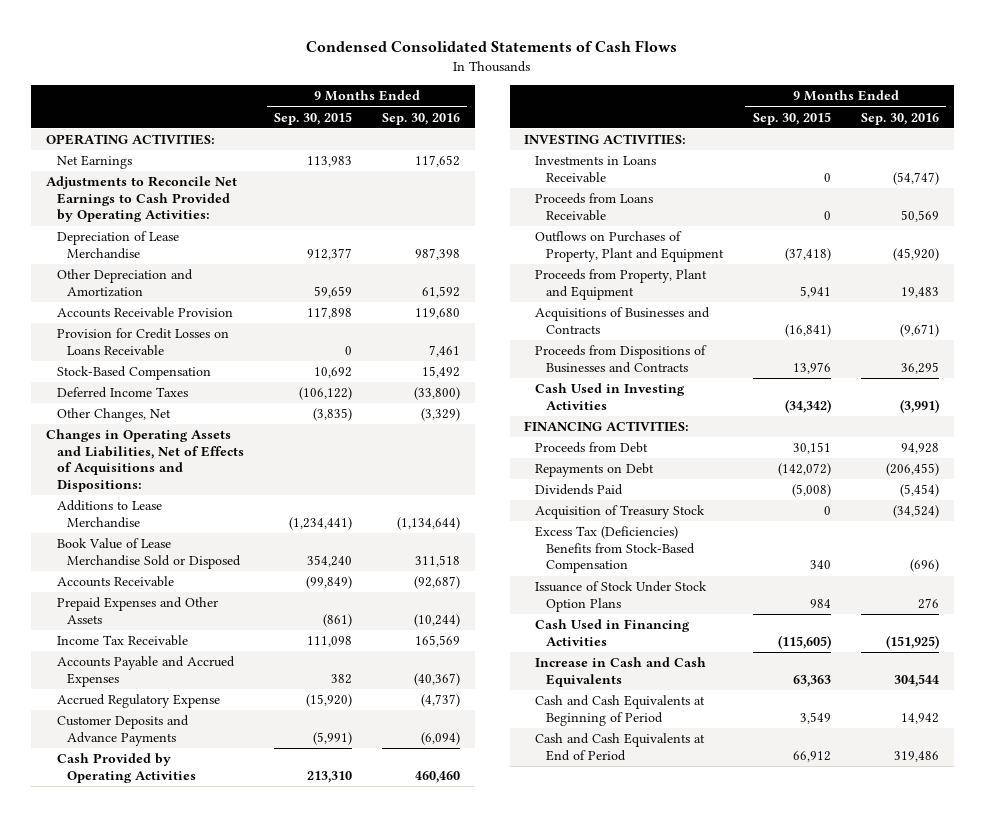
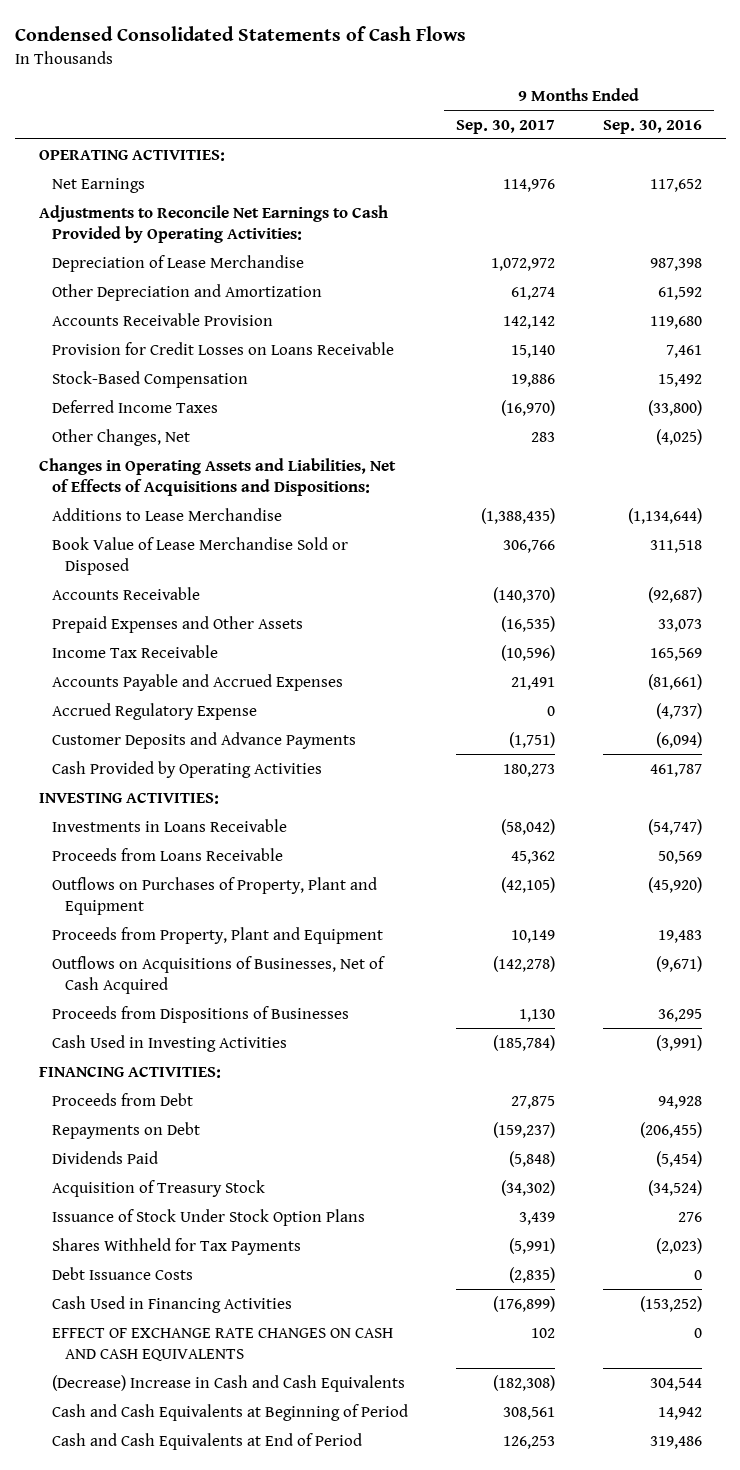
- | 9 Months Ended Sep. 30, 2015 | 9 Months Ended Sep. 30, 2016
+ | 9 Months Ended Sep. 30, 2017 | 9 Months Ended Sep. 30, 2016
- Other Changes, Net | (3,835) | (3,329)
+ Other Changes, Net | 283 | (4,025)
- Prepaid Expenses and Other Assets | (861) | (10,244)
+ Prepaid Expenses and Other Assets | (16,535) | 33,073
- Accounts Payable and Accrued Expenses | 382 | (40,367)
+ Accounts Payable and Accrued Expenses | 21,491 | (81,661)
- Cash Provided by Operating Activities | 213,310 | 460,460
+ Cash Provided by Operating Activities | 180,273 | 461,787
- Acquisitions of Businesses and Contracts | (16,841) | (9,671)
- Proceeds from Dispositions of Businesses and Contracts | 13,976 | 36,295
+ Outflows on Acquisitions of Businesses, Net of Cash Acquired | (142,278) | (9,671)
+ Proceeds from Dispositions of Businesses | 1,130 | 36,295
- Excess Tax (Deficiencies) Benefits from Stock-Based Compensation | 340 | (696)
- Cash Used in Financing Activities | (115,605) | (151,925)
- Increase in Cash and Cash Equivalents | 63,363 | 304,544
+ Shares Withheld for Tax Payments | (5,991) | (2,023)
+ Debt Issuance Costs | (2,835) | 0
+ Cash Used in Financing Activities | (176,899) | (153,252)
+ EFFECT OF EXCHANGE RATE CHANGES ON CASH AND CASH EQUIVALENTS | 102 | 0
+ (Decrease) Increase in Cash and Cash Equivalents | (182,308) | 304,544

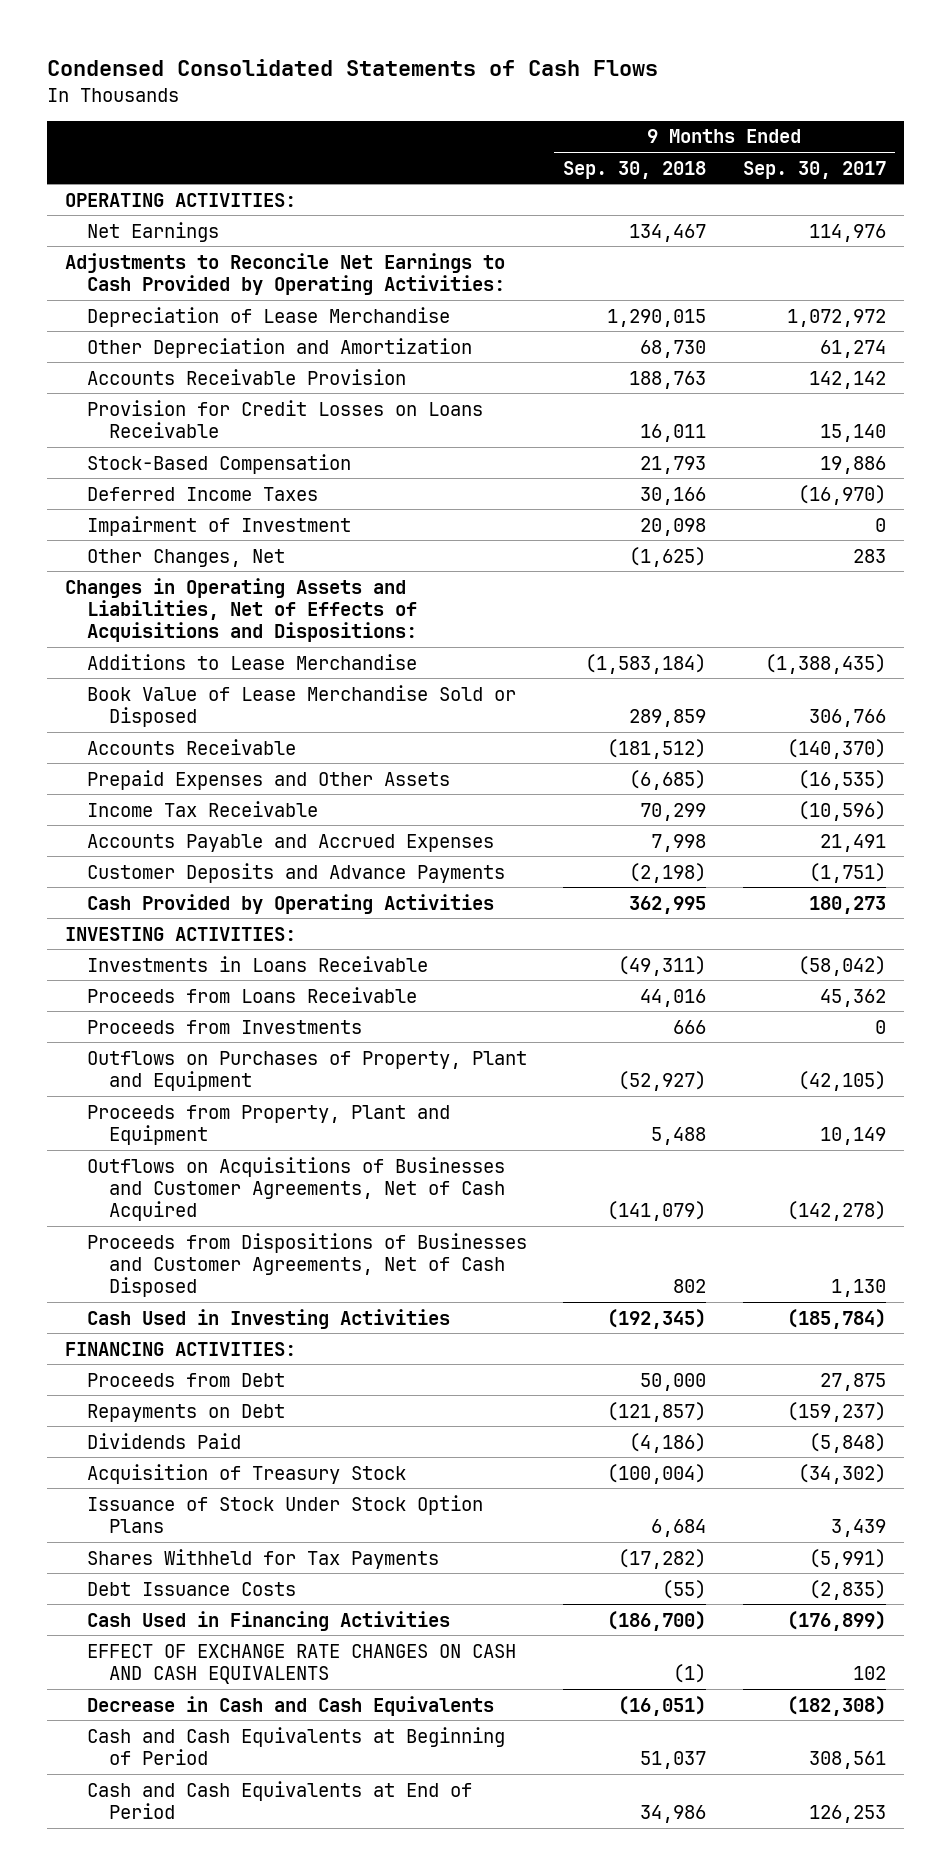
- | 9 Months Ended Sep. 30, 2017 | 9 Months Ended Sep. 30, 2016
+ | 9 Months Ended Sep. 30, 2018 | 9 Months Ended Sep. 30, 2017
+ Impairment of Investment | 20,098 | 0
- Accrued Regulatory Expense | 0 | (4,737)
+ Proceeds from Investments | 666 | 0
- Outflows on Acquisitions of Businesses, Net of Cash Acquired | (142,278) | (9,671)
- Proceeds from Dispositions of Businesses | 1,130 | 36,295
+ Outflows on Acquisitions of Businesses and Customer Agreements, Net of Cash Acquired | (141,079) | (142,278)
+ Proceeds from Dispositions of Businesses and Customer Agreements, Net of Cash Disposed | 802 | 1,130
- (Decrease) Increase in Cash and Cash Equivalents | (182,308) | 304,544
+ Decrease in Cash and Cash Equivalents | (16,051) | (182,308)

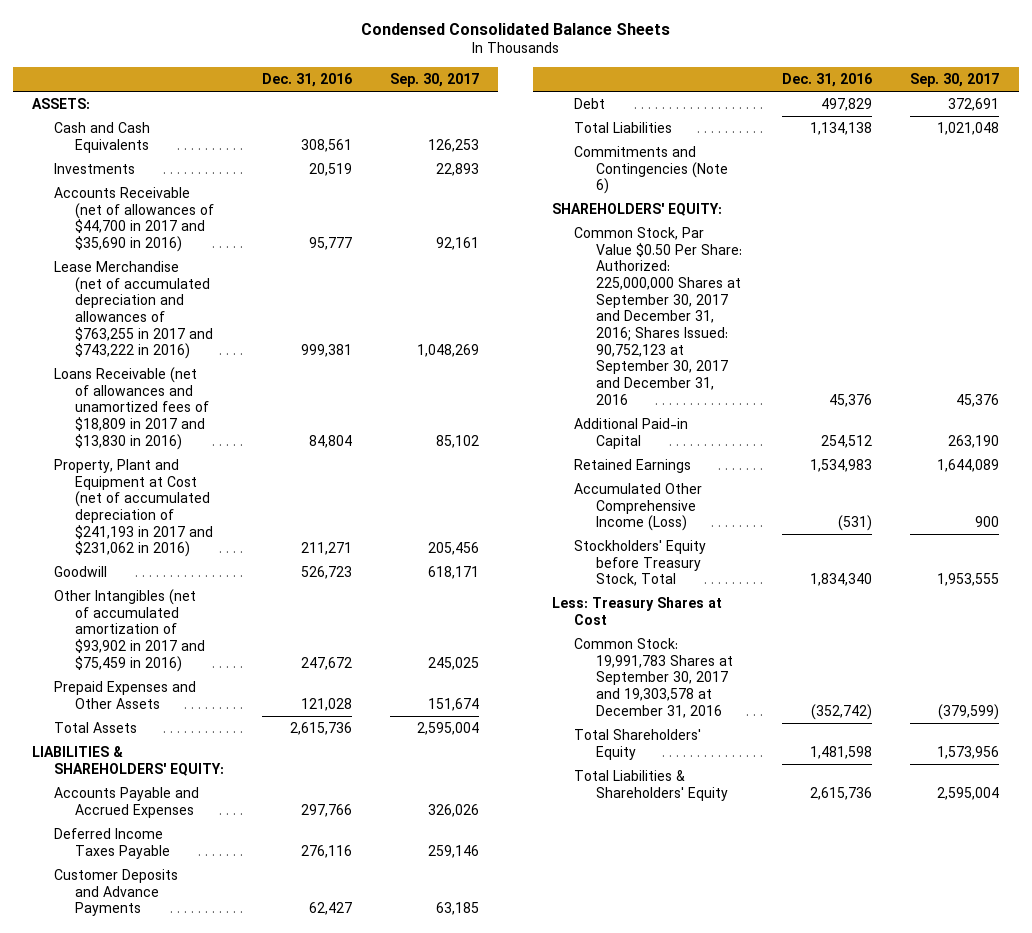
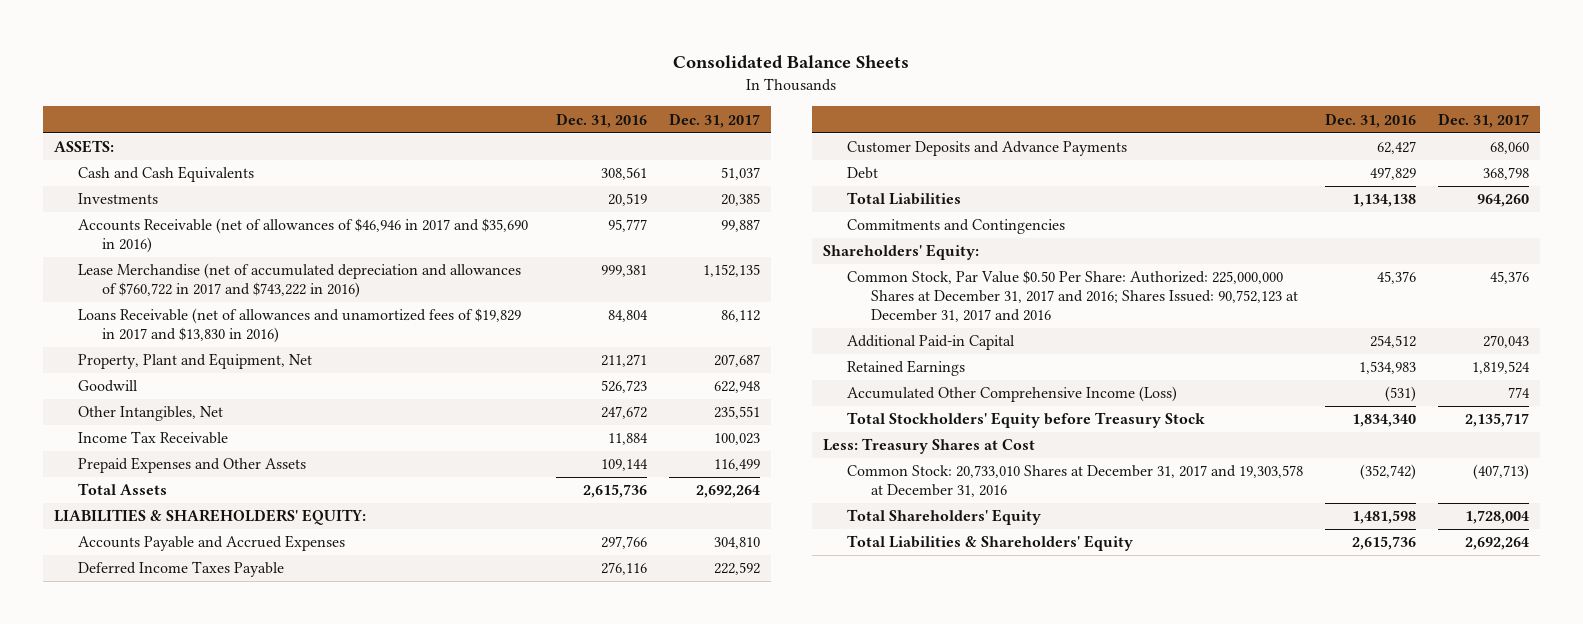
- Condensed Consolidated Balance Sheets
+ Consolidated Balance Sheets
- | Dec. 31, 2016 | Sep. 30, 2017
+ | Dec. 31, 2016 | Dec. 31, 2017
- Accounts Receivable (net of allowances of $44,700 in 2017 and $35,690 in 2016) | 95,777 | 92,161
- Lease Merchandise (net of accumulated depreciation and allowances of $763,255 in 2017 and $743,222 in 2016) | 999,381 | 1,048,269
- Loans Receivable (net of allowances and unamortized fees of $18,809 in 2017 and $13,830 in 2016) | 84,804 | 85,102
- Property, Plant and Equipment at Cost (net of accumulated depreciation of $241,193 in 2017 and $231,062 in 2016) | 211,271 | 205,456
+ Accounts Receivable (net of allowances of $46,946 in 2017 and $35,690 in 2016) | 95,777 | 99,887
+ Lease Merchandise (net of accumulated depreciation and allowances of $760,722 in 2017 and $743,222 in 2016) | 999,381 | 1,152,135
+ Loans Receivable (net of allowances and unamortized fees of $19,829 in 2017 and $13,830 in 2016) | 84,804 | 86,112
+ Property, Plant and Equipment, Net | 211,271 | 207,687
- Other Intangibles (net of accumulated amortization of $93,902 in 2017 and $75,459 in 2016) | 247,672 | 245,025
- Prepaid Expenses and Other Assets | 121,028 | 151,674
+ Other Intangibles, Net | 247,672 | 235,551
+ Income Tax Receivable | 11,884 | 100,023
+ Prepaid Expenses and Other Assets | 109,144 | 116,499
- Commitments and Contingencies (Note 6)
- SHAREHOLDERS' EQUITY:
- Common Stock, Par Value $0.50 Per Share: Authorized: 225,000,000 Shares at September 30, 2017 and December 31, 2016; Shares Issued: 90,752,123 at September 30, 2017 and December 31, 2016 | 45,376 | 45,376
+ Commitments and Contingencies
+ Shareholders' Equity:
+ Common Stock, Par Value $0.50 Per Share: Authorized: 225,000,000 Shares at December 31, 2017 and 2016; Shares Issued: 90,752,123 at December 31, 2017 and 2016 | 45,376 | 45,376
- Stockholders' Equity before Treasury Stock, Total | 1,834,340 | 1,953,555
+ Total Stockholders' Equity before Treasury Stock | 1,834,340 | 2,135,717
- Common Stock: 19,991,783 Shares at September 30, 2017 and 19,303,578 at December 31, 2016 | (352,742) | (379,599)
+ Common Stock: 20,733,010 Shares at December 31, 2017 and 19,303,578 at December 31, 2016 | (352,742) | (407,713)

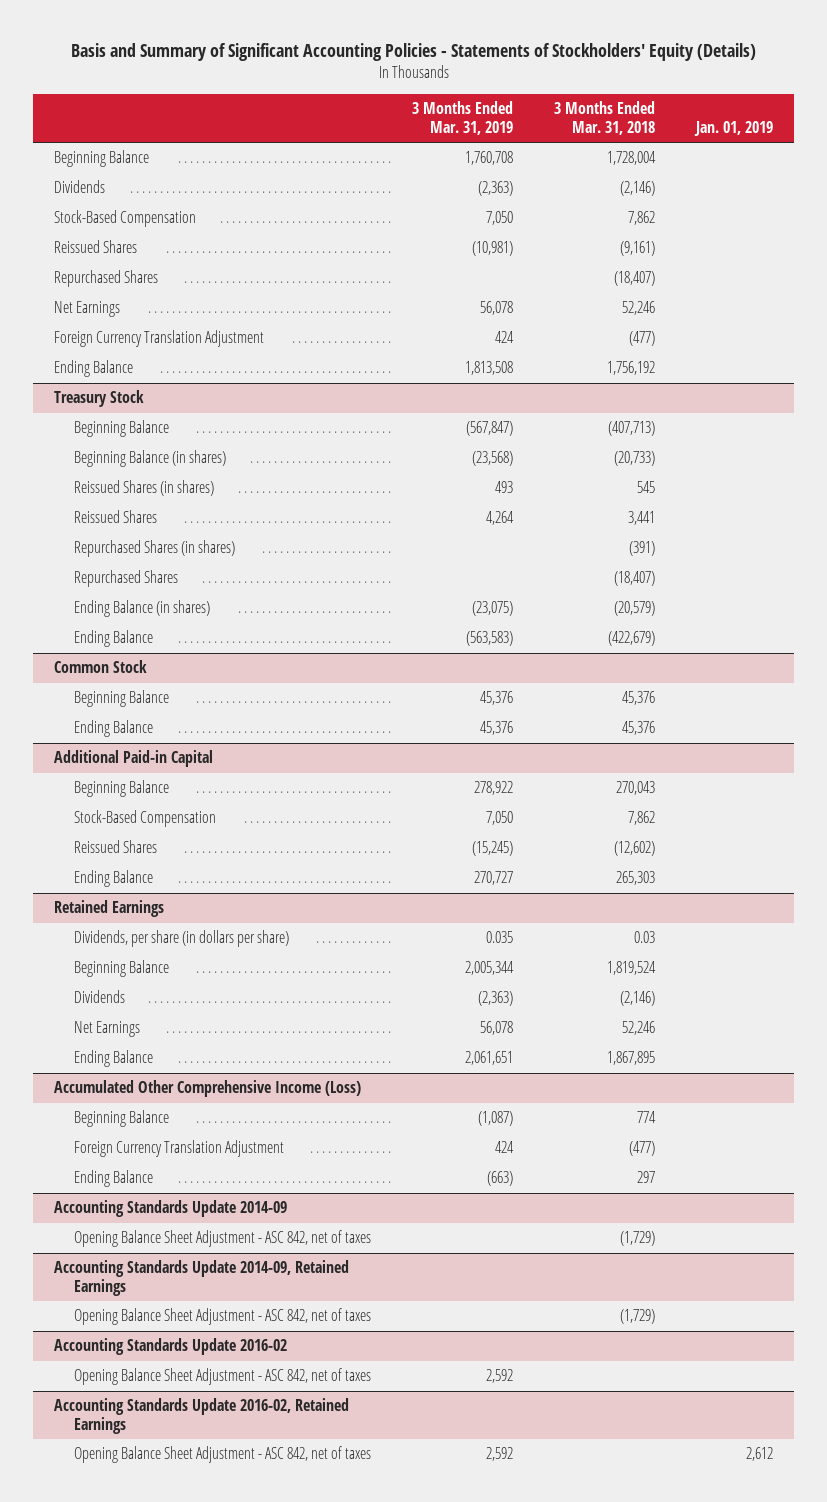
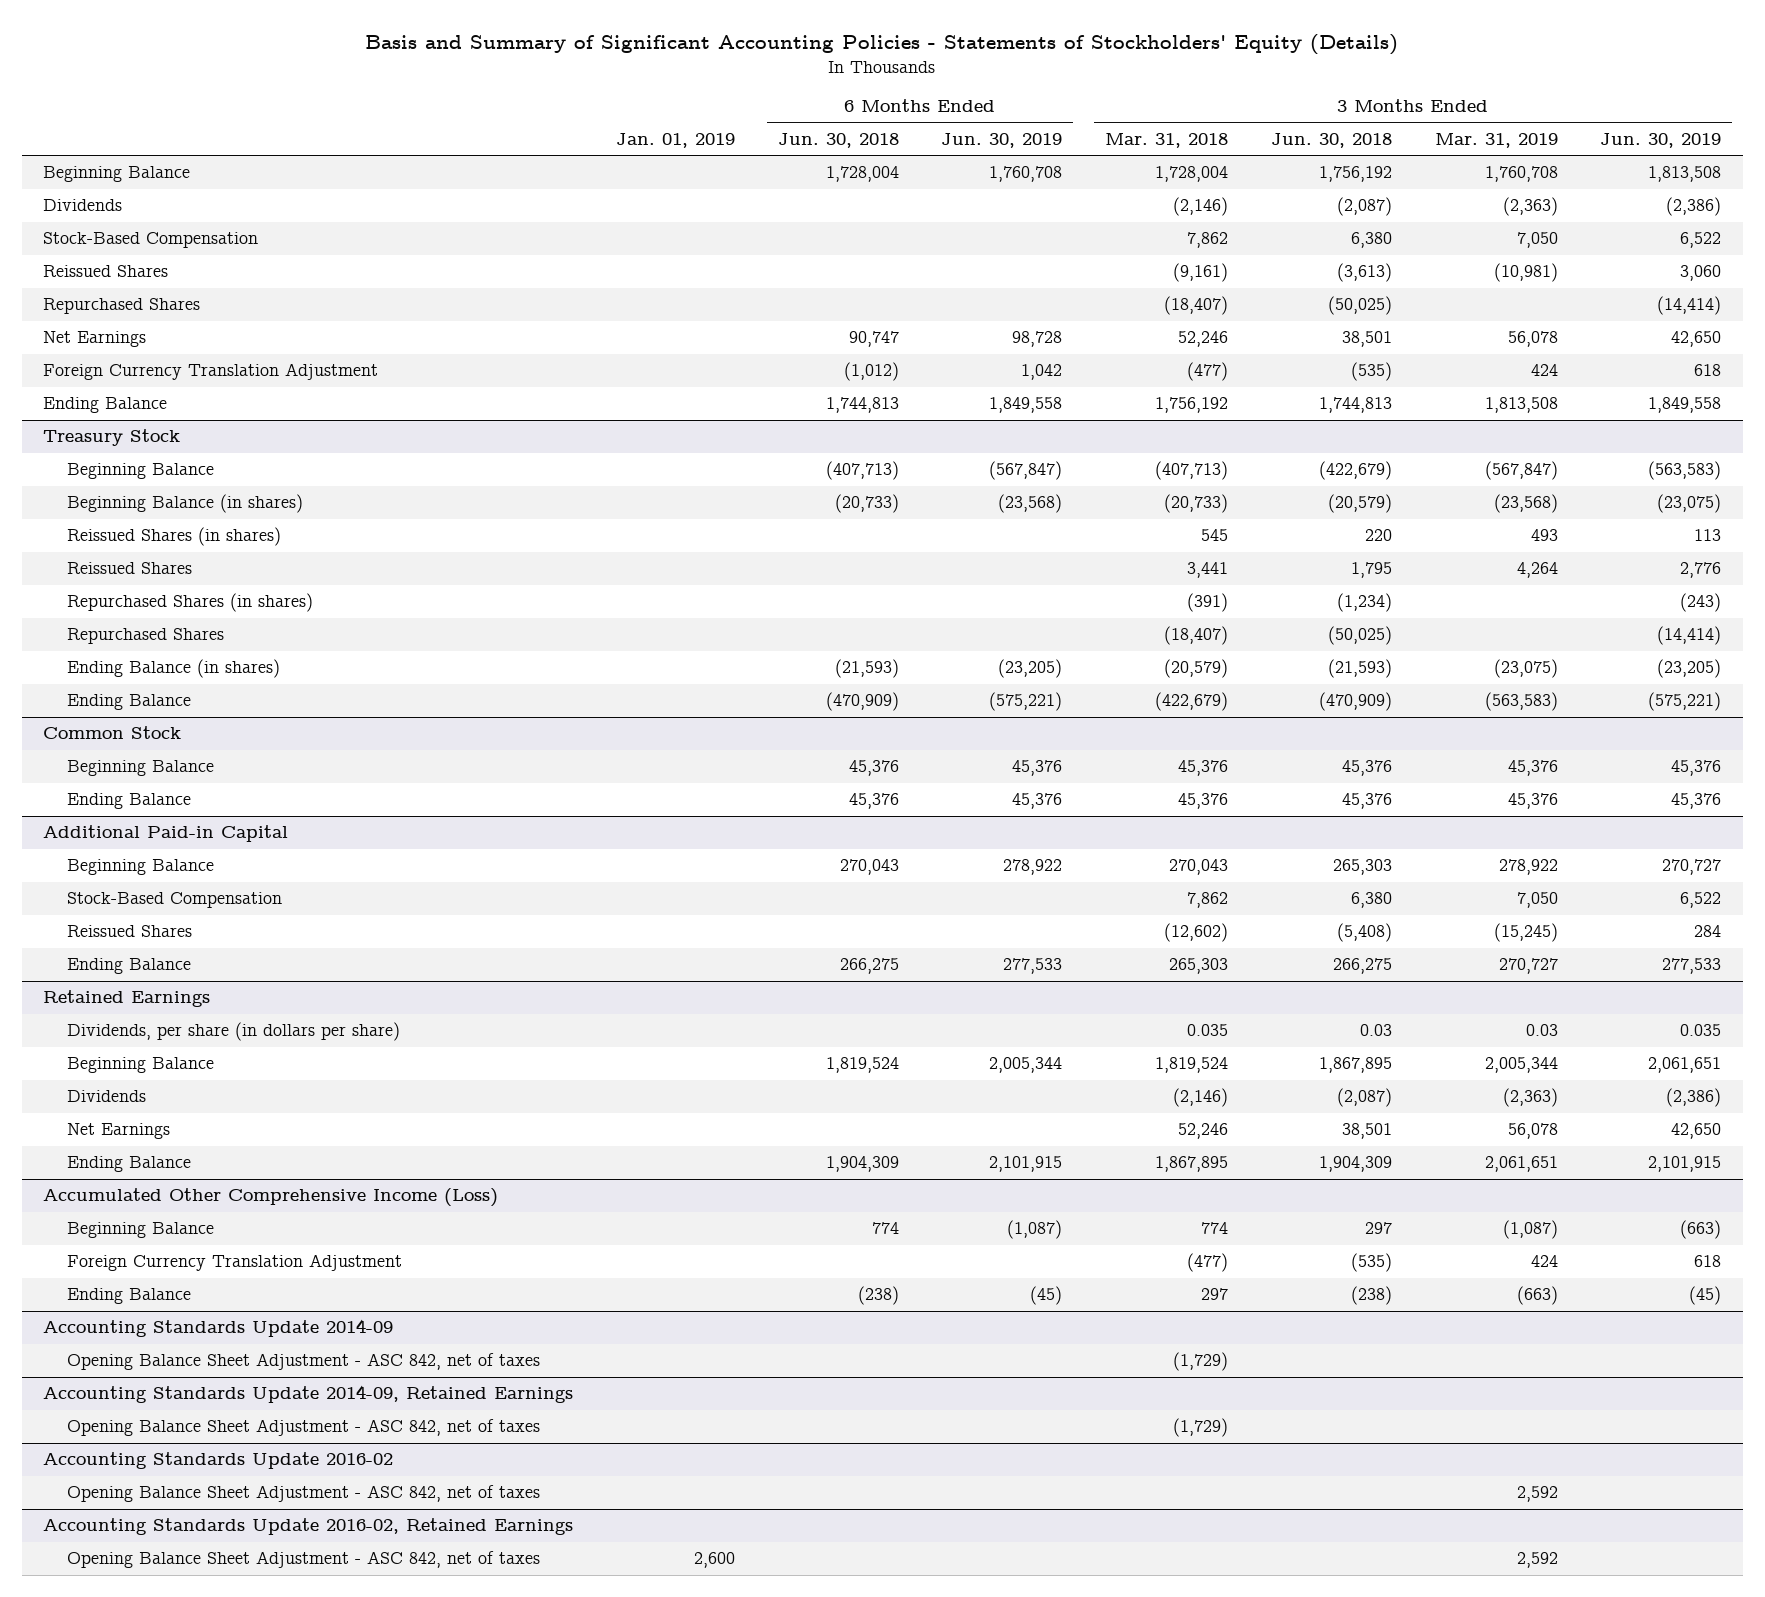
- | 3 Months Ended Mar. 31, 2019 | 3 Months Ended Mar. 31, 2018 | Jan. 01, 2019
+ | Jan. 01, 2019 | 6 Months Ended Jun. 30, 2018 | 6 Months Ended Jun. 30, 2019 | 3 Months Ended Mar. 31, 2018 | 3 Months Ended Jun. 30, 2018 | 3 Months Ended Mar. 31, 2019 | 3 Months Ended Jun. 30, 2019
@ Retained Earnings
- Dividends, per share (in dollars per share) | 0.035 | 0.03 |
+ Dividends, per share (in dollars per share) | | | | 0.035 | 0.03 | 0.03 | 0.035
@ Accounting Standards Update 2016-02, Retained Earnings
- Opening Balance Sheet Adjustment - ASC 842, net of taxes | 2,592 | | 2,612
+ Opening Balance Sheet Adjustment - ASC 842, net of taxes | 2,600 | | | | | 2,592 |

